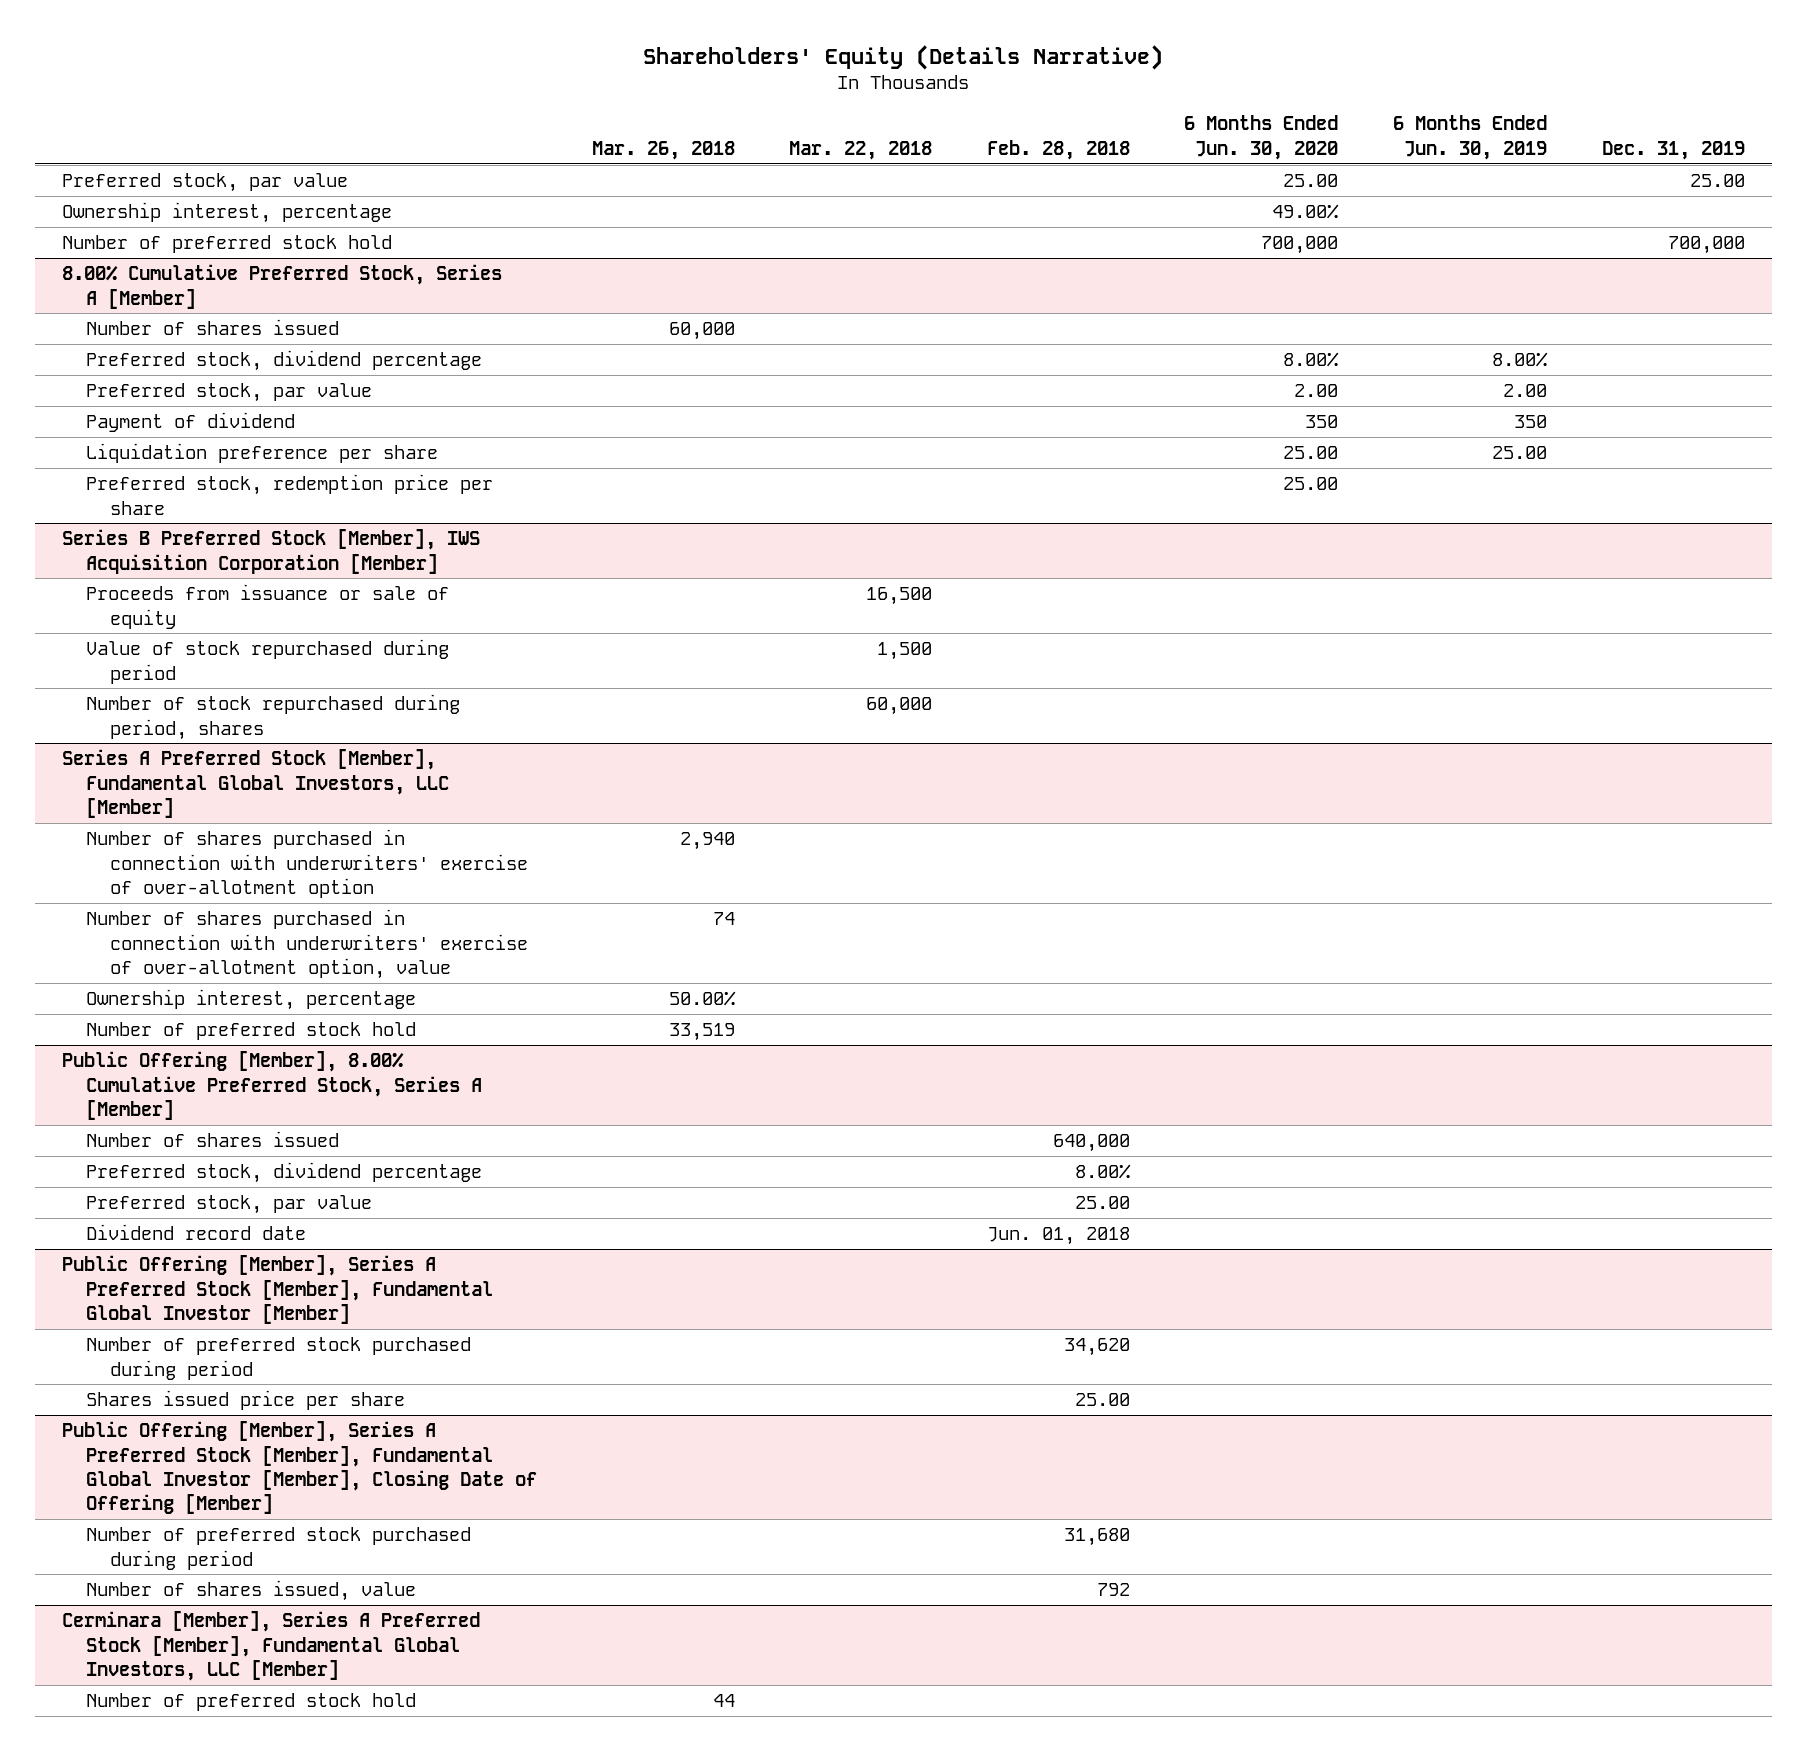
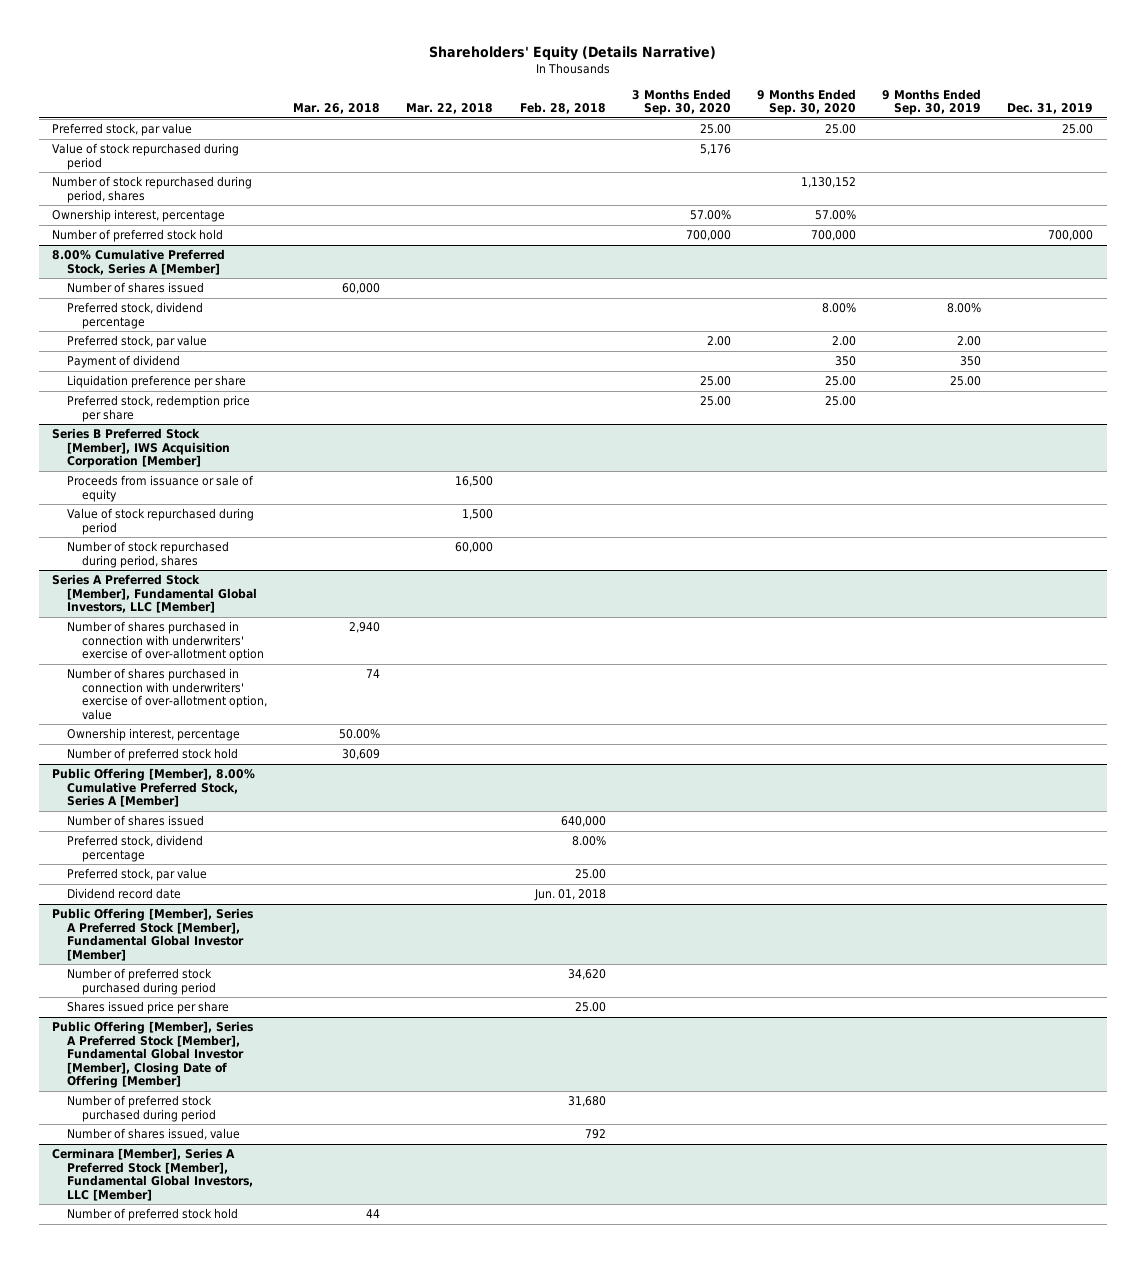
- | Mar. 26, 2018 | Mar. 22, 2018 | Feb. 28, 2018 | 6 Months Ended Jun. 30, 2020 | 6 Months Ended Jun. 30, 2019 | Dec. 31, 2019
+ | Mar. 26, 2018 | Mar. 22, 2018 | Feb. 28, 2018 | 3 Months Ended Sep. 30, 2020 | 9 Months Ended Sep. 30, 2020 | 9 Months Ended Sep. 30, 2019 | Dec. 31, 2019
+ Value of stock repurchased during period | | | | 5,176 | | |
+ Number of stock repurchased during period, shares | | | | | 1,130,152 | |
@ Series A Preferred Stock [Member], Fundamental Global Investors, LLC [Member]
- Number of preferred stock hold | 33,519 | | | | |
+ Number of preferred stock hold | 30,609 | | | | | |

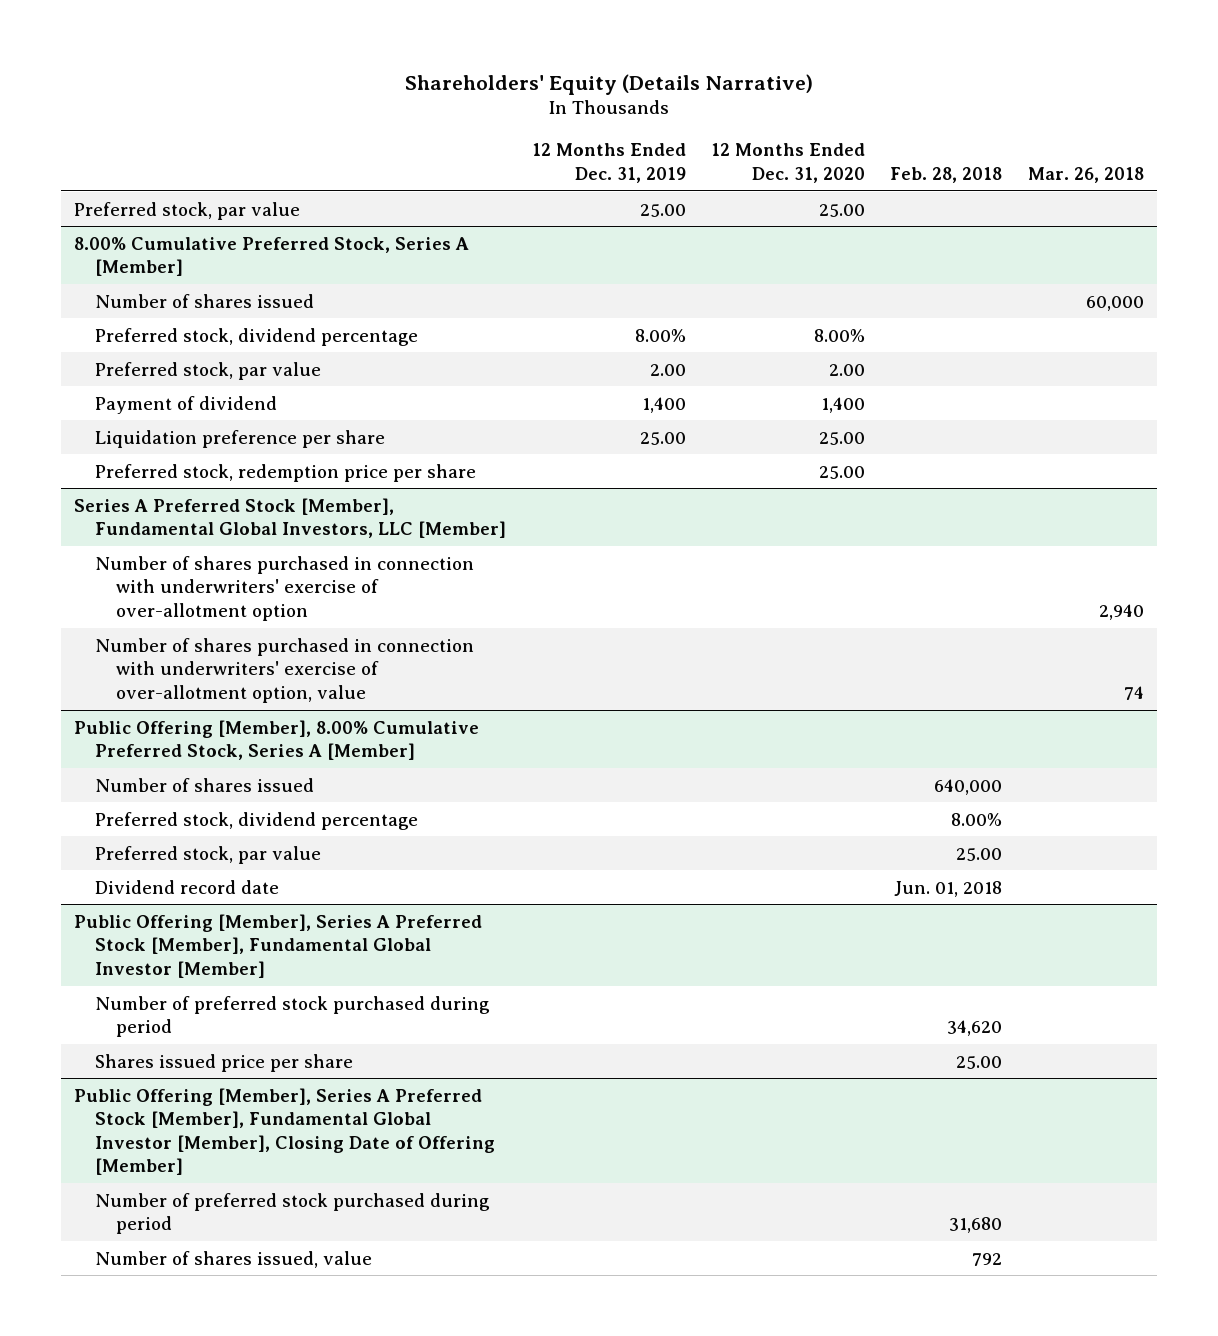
- | Mar. 26, 2018 | Mar. 22, 2018 | Feb. 28, 2018 | 3 Months Ended Sep. 30, 2020 | 9 Months Ended Sep. 30, 2020 | 9 Months Ended Sep. 30, 2019 | Dec. 31, 2019
+ | 12 Months Ended Dec. 31, 2019 | 12 Months Ended Dec. 31, 2020 | Feb. 28, 2018 | Mar. 26, 2018
- Value of stock repurchased during period | | | | 5,176 | | |
- Number of stock repurchased during period, shares | | | | | 1,130,152 | |
- Ownership interest, percentage | | | | 57.00% | 57.00% | |
- Number of preferred stock hold | | | | 700,000 | 700,000 | | 700,000
- Series B Preferred Stock [Member], IWS Acquisition Corporation [Member]
- Proceeds from issuance or sale of equity | | 16,500 | | | | |
- Value of stock repurchased during period | | 1,500 | | | | |
- Number of stock repurchased during period, shares | | 60,000 | | | | |
@ Series A Preferred Stock [Member], Fundamental Global Investors, LLC [Member]
- Ownership interest, percentage | 50.00% | | | | | |
- Number of preferred stock hold | 30,609 | | | | | |
- Cerminara [Member], Series A Preferred Stock [Member], Fundamental Global Investors, LLC [Member]
- Number of preferred stock hold | 44 | | | | | |

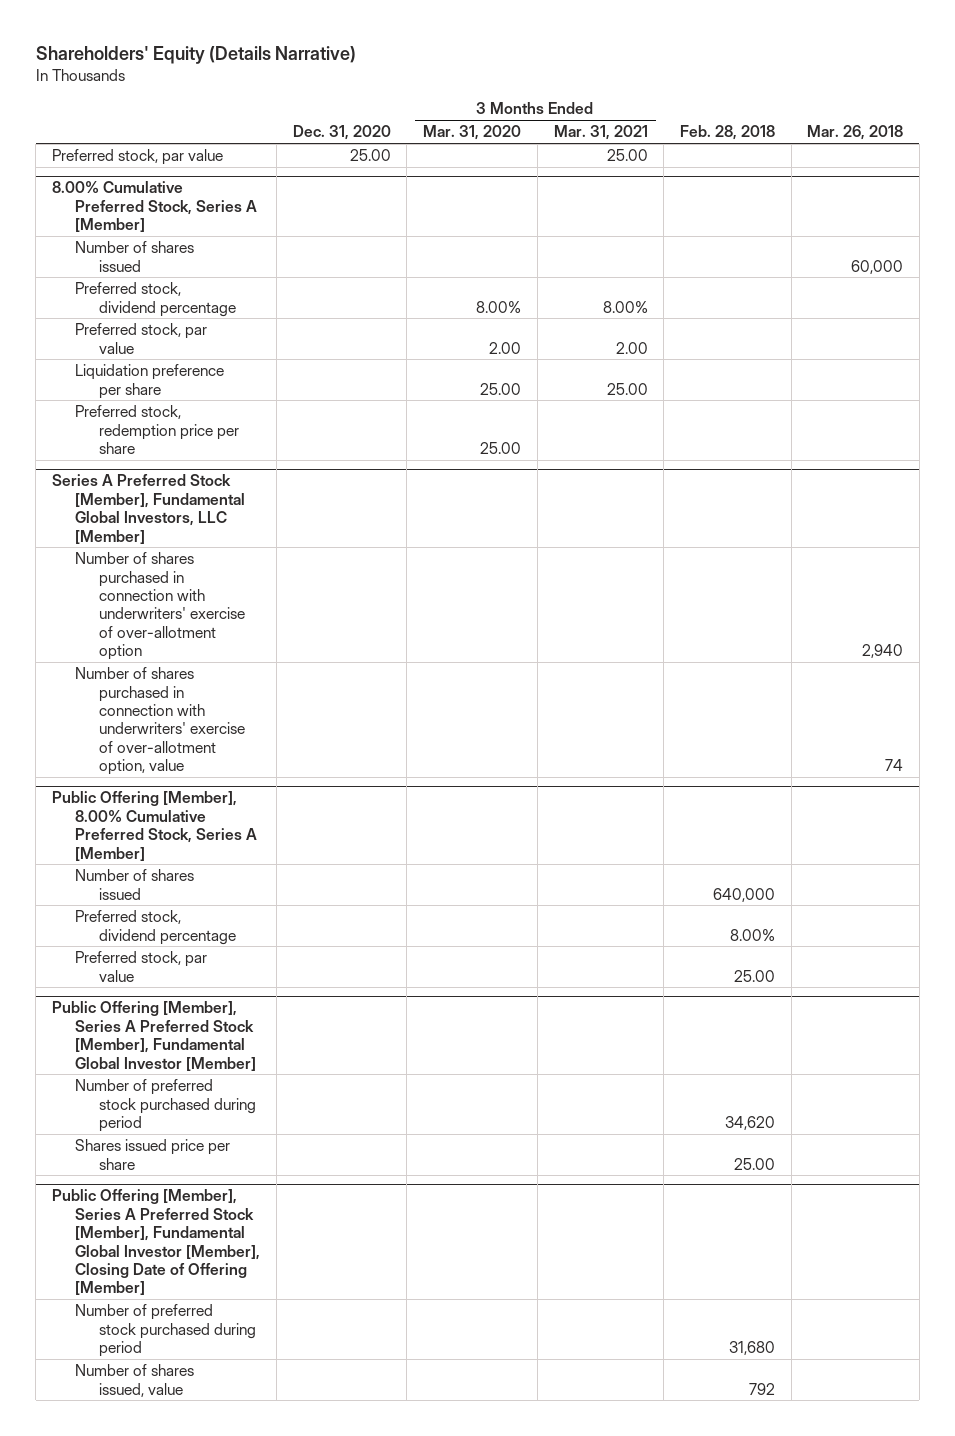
- | 12 Months Ended Dec. 31, 2019 | 12 Months Ended Dec. 31, 2020 | Feb. 28, 2018 | Mar. 26, 2018
+ | Dec. 31, 2020 | 3 Months Ended Mar. 31, 2020 | 3 Months Ended Mar. 31, 2021 | Feb. 28, 2018 | Mar. 26, 2018
@ 8.00% Cumulative Preferred Stock, Series A [Member]
- Payment of dividend | 1,400 | 1,400 | |
@ Public Offering [Member], 8.00% Cumulative Preferred Stock, Series A [Member]
- Dividend record date | | | Jun. 01, 2018 |

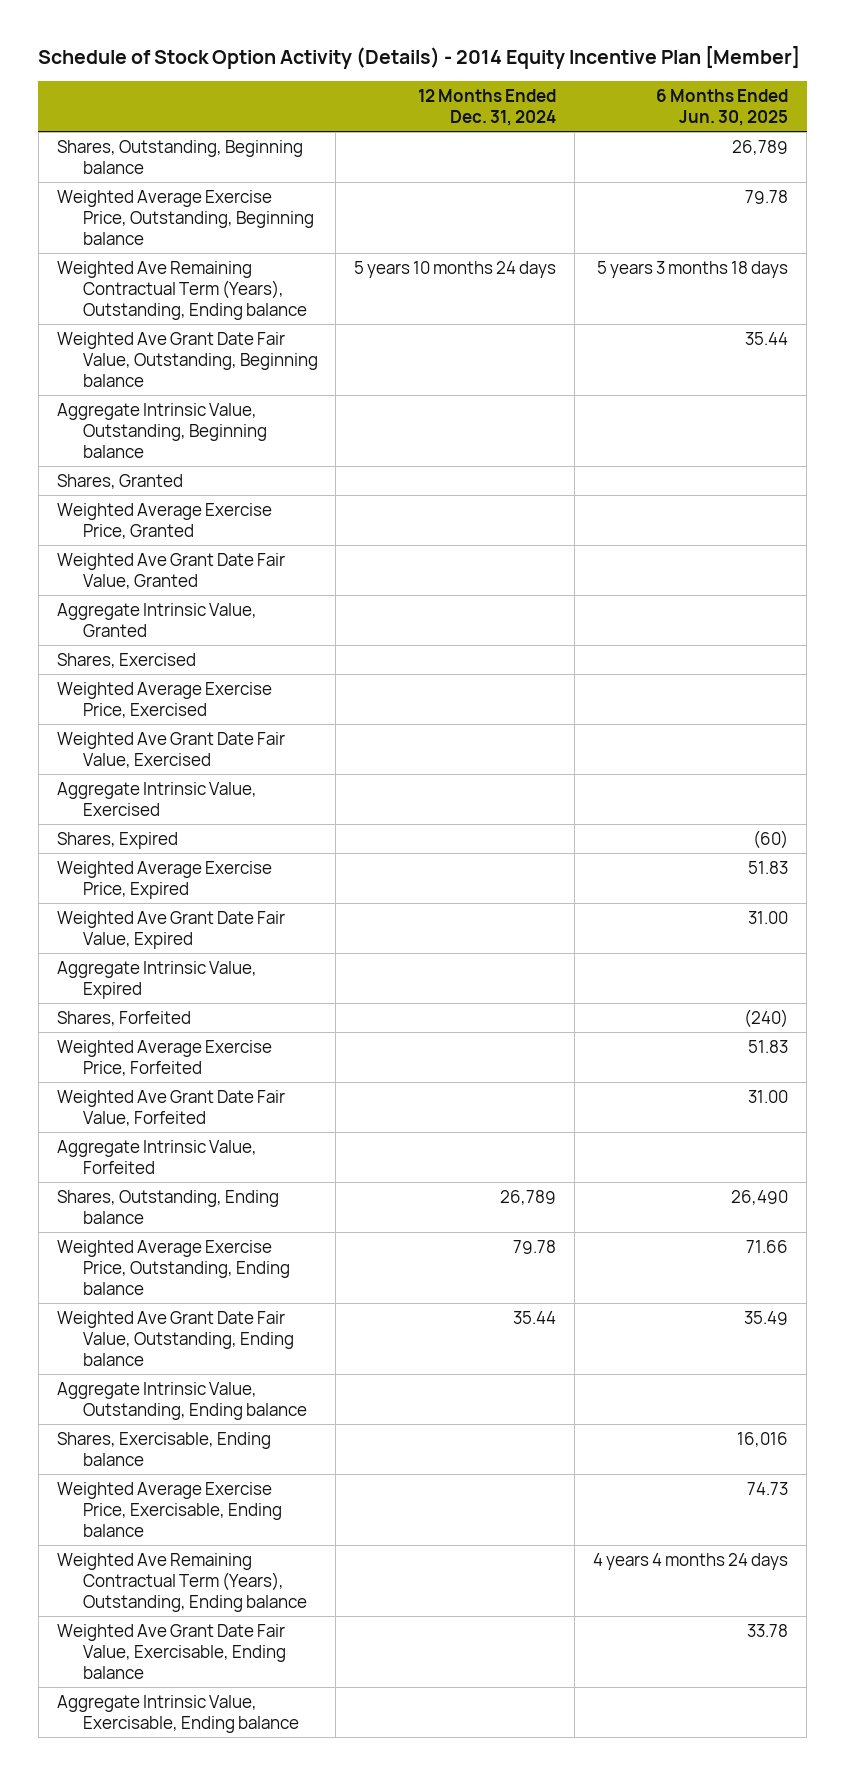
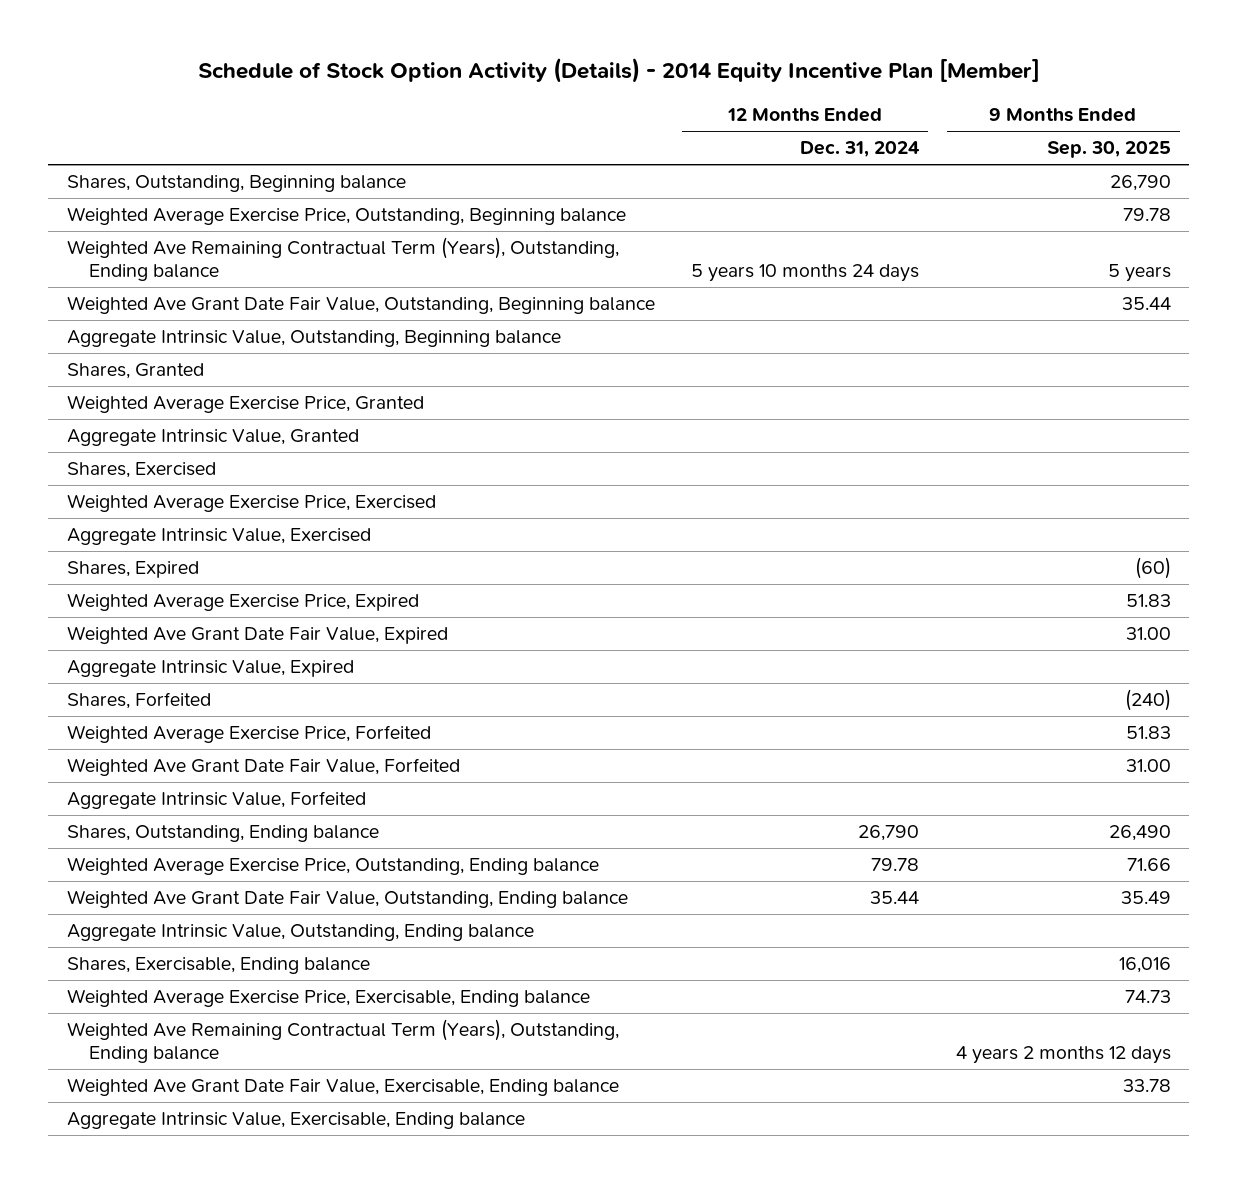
- | 12 Months Ended Dec. 31, 2024 | 6 Months Ended Jun. 30, 2025
+ | 12 Months Ended Dec. 31, 2024 | 9 Months Ended Sep. 30, 2025
- Weighted Ave Grant Date Fair Value, Granted
- Weighted Ave Grant Date Fair Value, Exercised
- Shares, Outstanding, Ending balance | 26,789 | 26,490
+ Shares, Outstanding, Ending balance | 26,790 | 26,490

